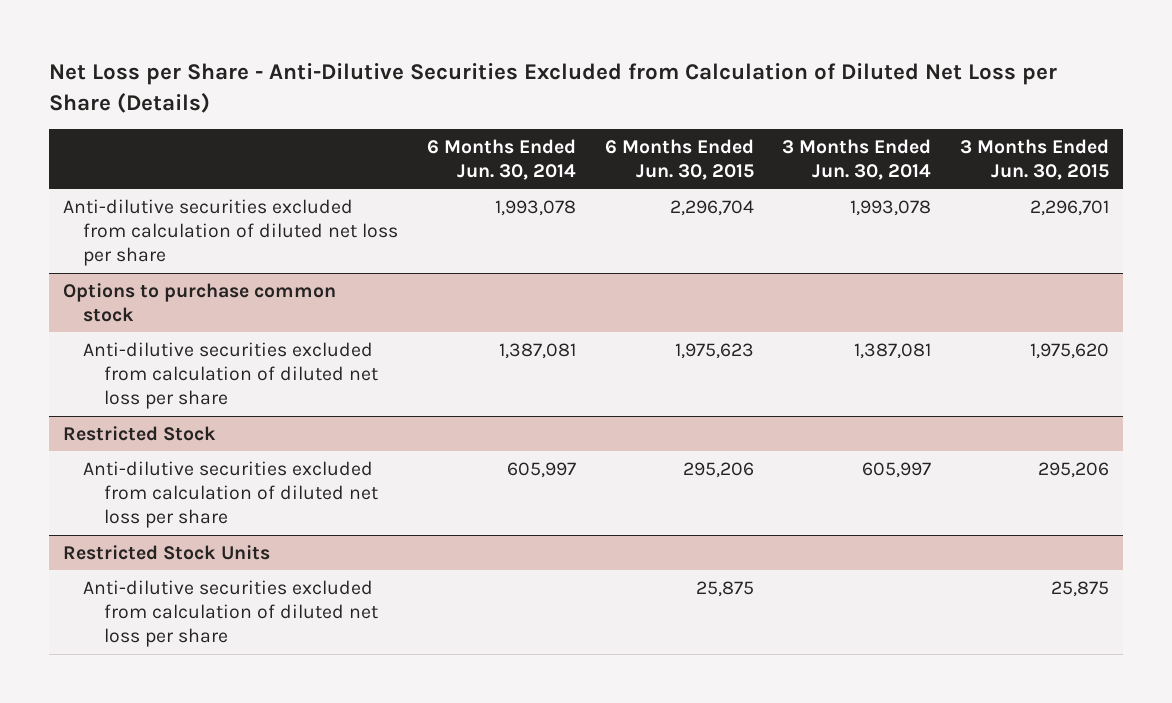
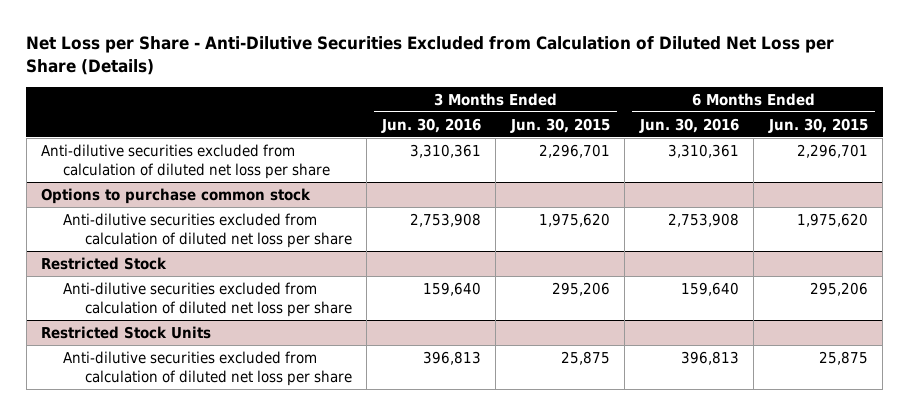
- | 6 Months Ended Jun. 30, 2014 | 6 Months Ended Jun. 30, 2015 | 3 Months Ended Jun. 30, 2014 | 3 Months Ended Jun. 30, 2015
+ | 3 Months Ended Jun. 30, 2016 | 3 Months Ended Jun. 30, 2015 | 6 Months Ended Jun. 30, 2016 | 6 Months Ended Jun. 30, 2015
- Anti-dilutive securities excluded from calculation of diluted net loss per share | 1,993,078 | 2,296,704 | 1,993,078 | 2,296,701
+ Anti-dilutive securities excluded from calculation of diluted net loss per share | 3,310,361 | 2,296,701 | 3,310,361 | 2,296,701
@ Options to purchase common stock
- Anti-dilutive securities excluded from calculation of diluted net loss per share | 1,387,081 | 1,975,623 | 1,387,081 | 1,975,620
+ Anti-dilutive securities excluded from calculation of diluted net loss per share | 2,753,908 | 1,975,620 | 2,753,908 | 1,975,620

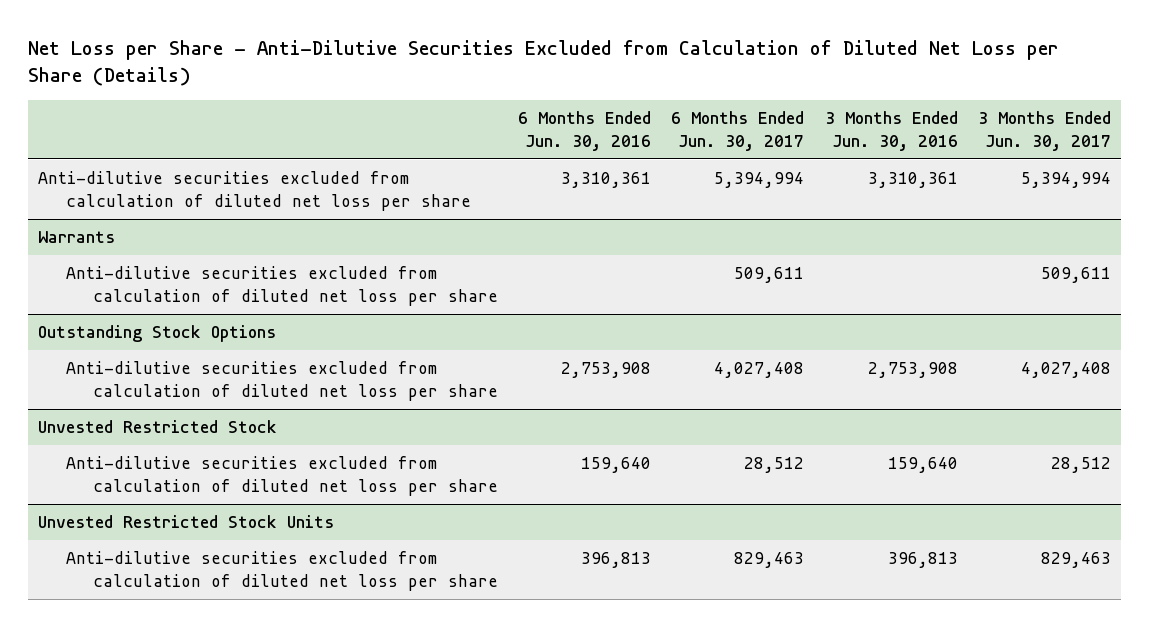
- | 3 Months Ended Jun. 30, 2016 | 3 Months Ended Jun. 30, 2015 | 6 Months Ended Jun. 30, 2016 | 6 Months Ended Jun. 30, 2015
+ | 6 Months Ended Jun. 30, 2016 | 6 Months Ended Jun. 30, 2017 | 3 Months Ended Jun. 30, 2016 | 3 Months Ended Jun. 30, 2017
- Options to purchase common stock
+ Warrants
+ Anti-dilutive securities excluded from calculation of diluted net loss per share | | 509,611 | | 509,611
+ Outstanding Stock Options
- Restricted Stock
+ Unvested Restricted Stock
- Restricted Stock Units
+ Unvested Restricted Stock Units

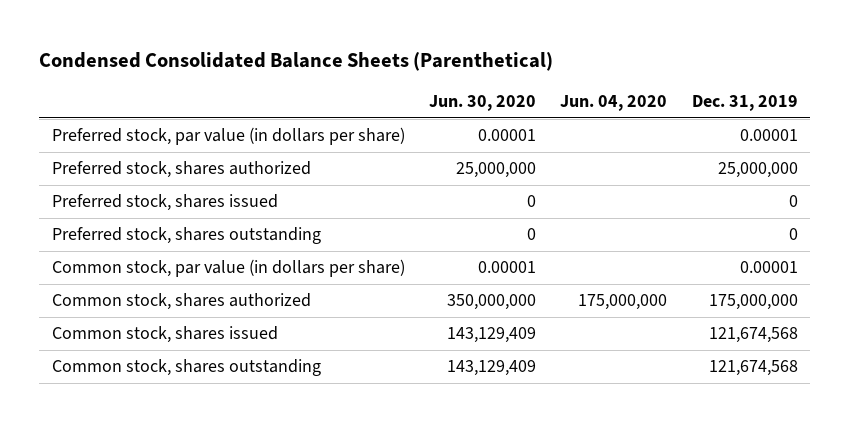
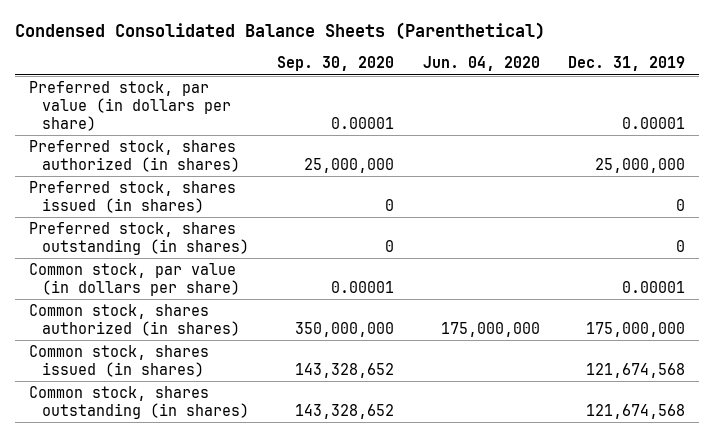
- | Jun. 30, 2020 | Jun. 04, 2020 | Dec. 31, 2019
+ | Sep. 30, 2020 | Jun. 04, 2020 | Dec. 31, 2019
- Preferred stock, shares authorized | 25,000,000 | | 25,000,000
- Preferred stock, shares issued | 0 | | 0
- Preferred stock, shares outstanding | 0 | | 0
+ Preferred stock, shares authorized (in shares) | 25,000,000 | | 25,000,000
+ Preferred stock, shares issued (in shares) | 0 | | 0
+ Preferred stock, shares outstanding (in shares) | 0 | | 0
- Common stock, shares authorized | 350,000,000 | 175,000,000 | 175,000,000
- Common stock, shares issued | 143,129,409 | | 121,674,568
- Common stock, shares outstanding | 143,129,409 | | 121,674,568
+ Common stock, shares authorized (in shares) | 350,000,000 | 175,000,000 | 175,000,000
+ Common stock, shares issued (in shares) | 143,328,652 | | 121,674,568
+ Common stock, shares outstanding (in shares) | 143,328,652 | | 121,674,568

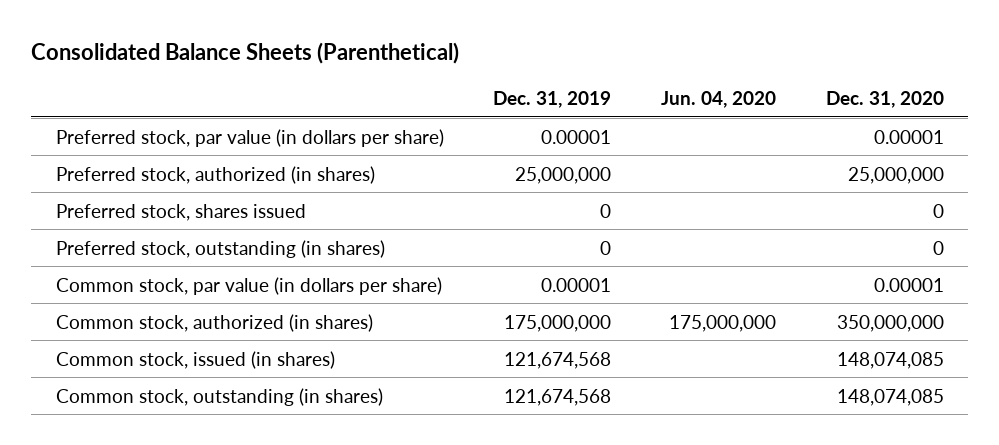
- Condensed Consolidated Balance Sheets (Parenthetical)
+ Consolidated Balance Sheets (Parenthetical)
- | Sep. 30, 2020 | Jun. 04, 2020 | Dec. 31, 2019
+ | Dec. 31, 2019 | Jun. 04, 2020 | Dec. 31, 2020
- Preferred stock, shares authorized (in shares) | 25,000,000 | | 25,000,000
- Preferred stock, shares issued (in shares) | 0 | | 0
- Preferred stock, shares outstanding (in shares) | 0 | | 0
+ Preferred stock, authorized (in shares) | 25,000,000 | | 25,000,000
+ Preferred stock, shares issued | 0 | | 0
+ Preferred stock, outstanding (in shares) | 0 | | 0
- Common stock, shares authorized (in shares) | 350,000,000 | 175,000,000 | 175,000,000
- Common stock, shares issued (in shares) | 143,328,652 | | 121,674,568
- Common stock, shares outstanding (in shares) | 143,328,652 | | 121,674,568
+ Common stock, authorized (in shares) | 175,000,000 | 175,000,000 | 350,000,000
+ Common stock, issued (in shares) | 121,674,568 | | 148,074,085
+ Common stock, outstanding (in shares) | 121,674,568 | | 148,074,085

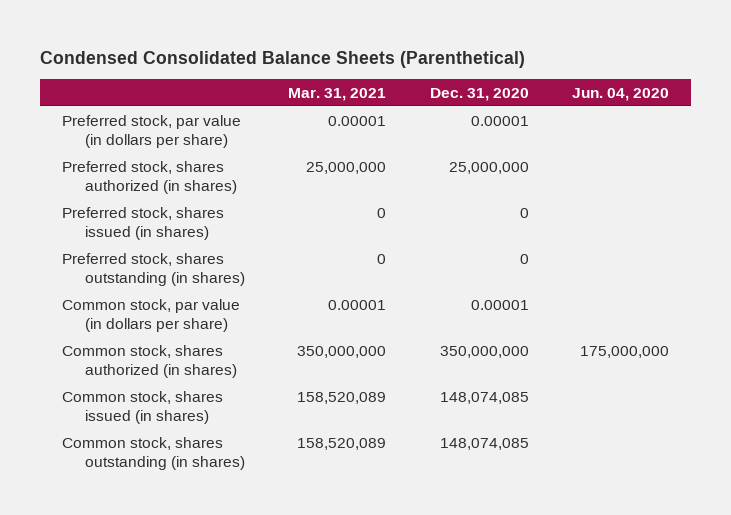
- Consolidated Balance Sheets (Parenthetical)
+ Condensed Consolidated Balance Sheets (Parenthetical)
- | Dec. 31, 2019 | Jun. 04, 2020 | Dec. 31, 2020
+ | Mar. 31, 2021 | Dec. 31, 2020 | Jun. 04, 2020
- Preferred stock, authorized (in shares) | 25,000,000 | | 25,000,000
- Preferred stock, shares issued | 0 | | 0
- Preferred stock, outstanding (in shares) | 0 | | 0
+ Preferred stock, shares authorized (in shares) | 25,000,000 | 25,000,000 |
+ Preferred stock, shares issued (in shares) | 0 | 0 |
+ Preferred stock, shares outstanding (in shares) | 0 | 0 |
- Common stock, authorized (in shares) | 175,000,000 | 175,000,000 | 350,000,000
- Common stock, issued (in shares) | 121,674,568 | | 148,074,085
- Common stock, outstanding (in shares) | 121,674,568 | | 148,074,085
+ Common stock, shares authorized (in shares) | 350,000,000 | 350,000,000 | 175,000,000
+ Common stock, shares issued (in shares) | 158,520,089 | 148,074,085 |
+ Common stock, shares outstanding (in shares) | 158,520,089 | 148,074,085 |

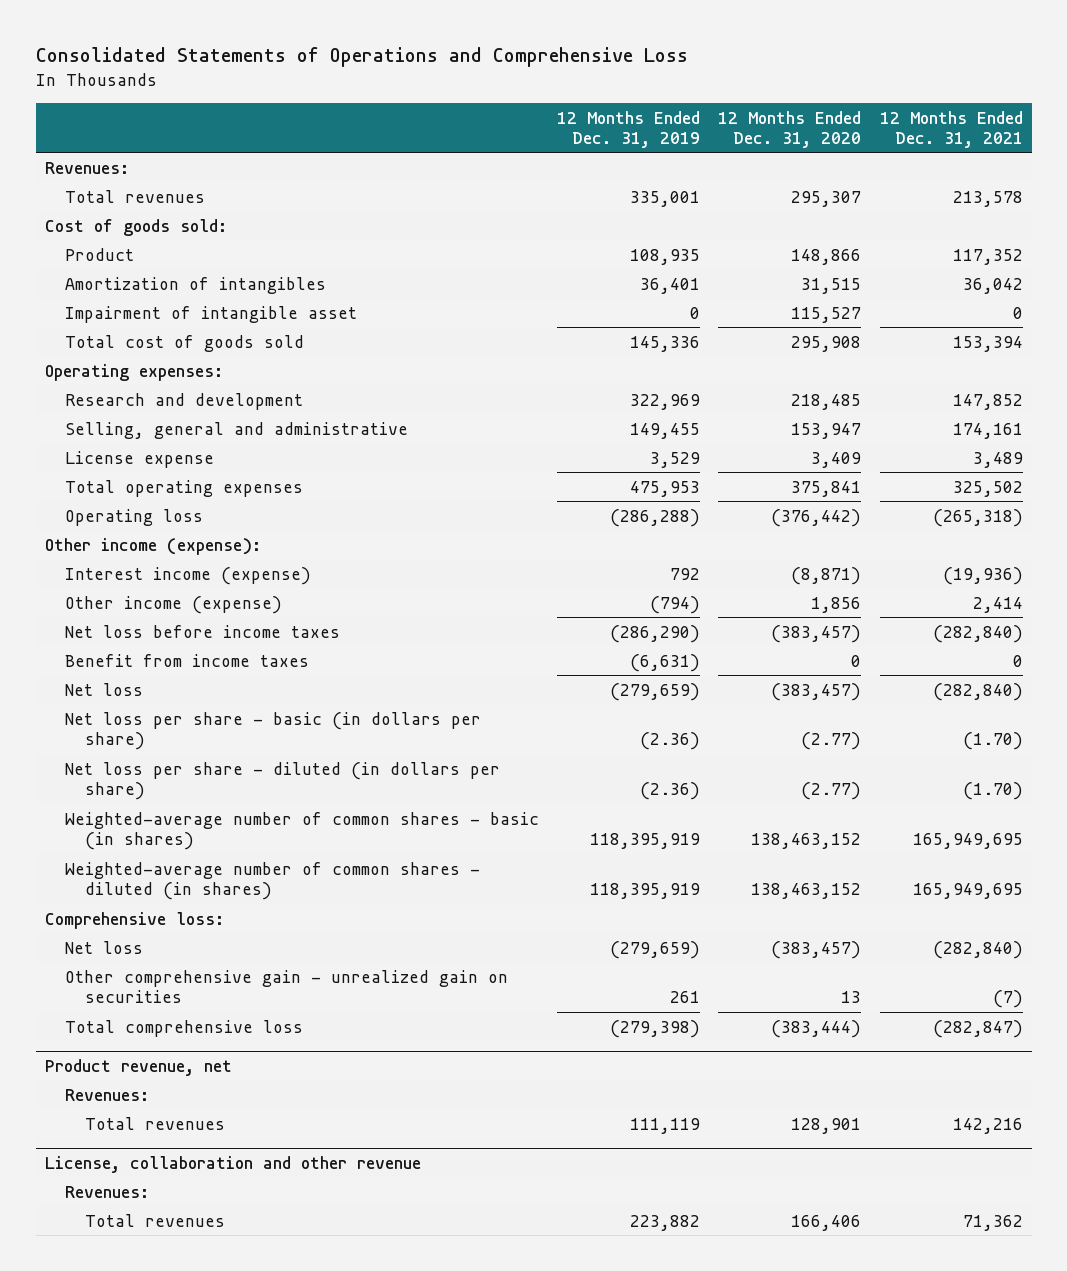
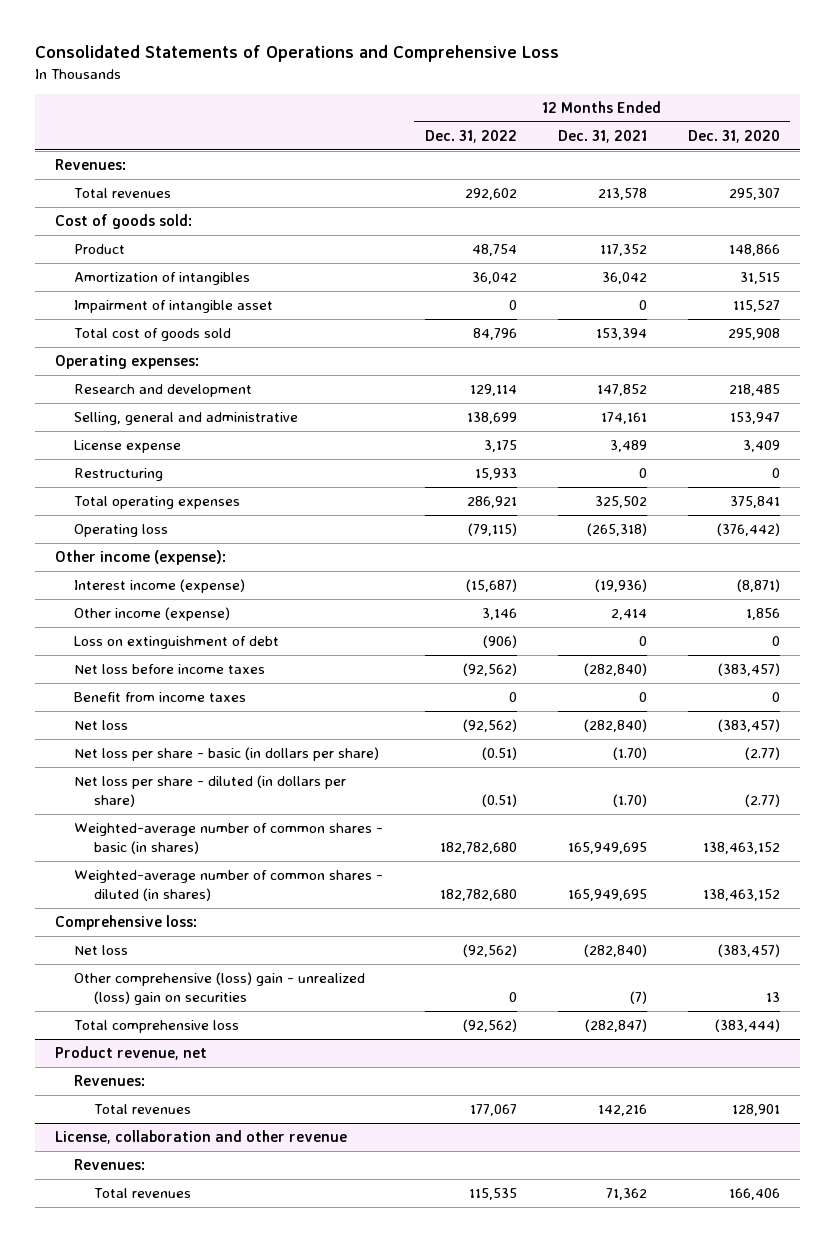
- | 12 Months Ended Dec. 31, 2019 | 12 Months Ended Dec. 31, 2020 | 12 Months Ended Dec. 31, 2021
+ | 12 Months Ended Dec. 31, 2022 | 12 Months Ended Dec. 31, 2021 | 12 Months Ended Dec. 31, 2020
+ Restructuring | 15,933 | 0 | 0
+ Loss on extinguishment of debt | (906) | 0 | 0
- Other comprehensive gain - unrealized gain on securities | 261 | 13 | (7)
+ Other comprehensive (loss) gain - unrealized (loss) gain on securities | 0 | (7) | 13

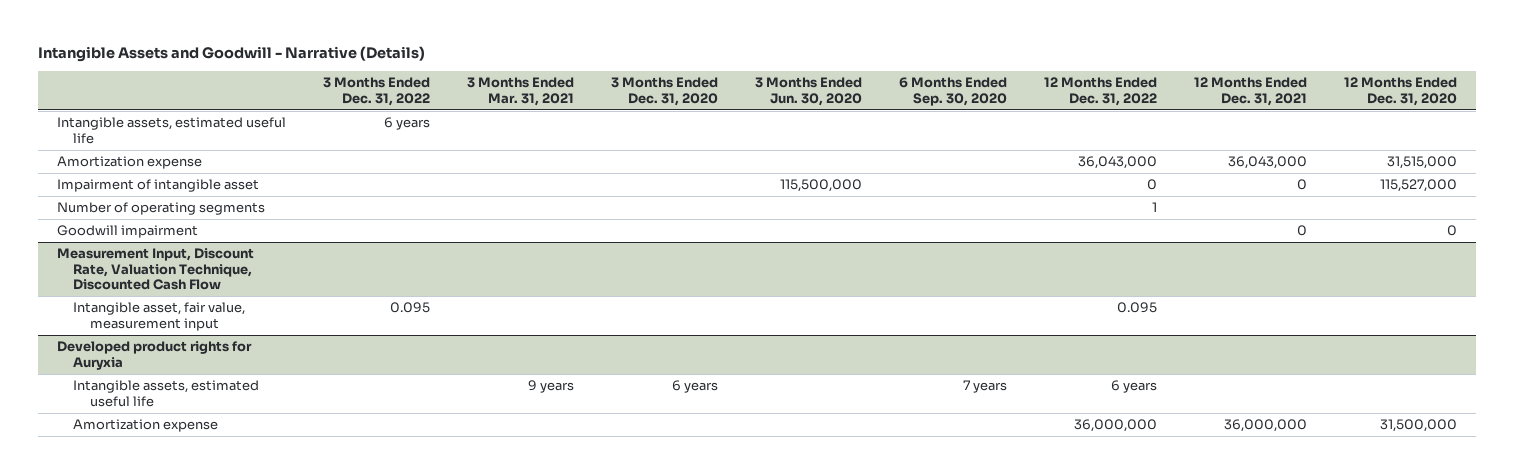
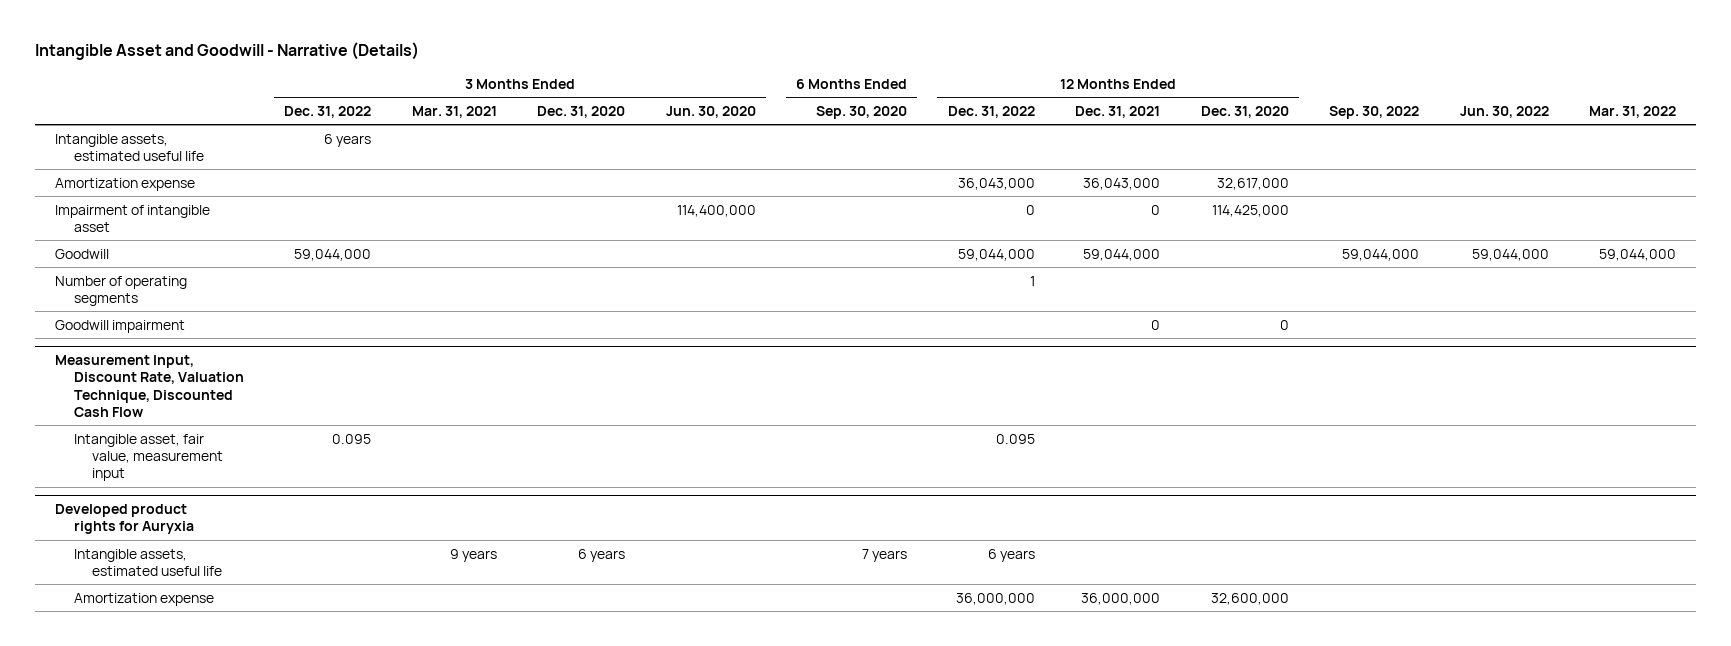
- Intangible Assets and Goodwill - Narrative (Details)
+ Intangible Asset and Goodwill - Narrative (Details)
- | 3 Months Ended Dec. 31, 2022 | 3 Months Ended Mar. 31, 2021 | 3 Months Ended Dec. 31, 2020 | 3 Months Ended Jun. 30, 2020 | 6 Months Ended Sep. 30, 2020 | 12 Months Ended Dec. 31, 2022 | 12 Months Ended Dec. 31, 2021 | 12 Months Ended Dec. 31, 2020
+ | 3 Months Ended Dec. 31, 2022 | 3 Months Ended Mar. 31, 2021 | 3 Months Ended Dec. 31, 2020 | 3 Months Ended Jun. 30, 2020 | 6 Months Ended Sep. 30, 2020 | 12 Months Ended Dec. 31, 2022 | 12 Months Ended Dec. 31, 2021 | 12 Months Ended Dec. 31, 2020 | Sep. 30, 2022 | Jun. 30, 2022 | Mar. 31, 2022
- Amortization expense | | | | | | 36,043,000 | 36,043,000 | 31,515,000
- Impairment of intangible asset | | | | 115,500,000 | | 0 | 0 | 115,527,000
+ Amortization expense | | | | | | 36,043,000 | 36,043,000 | 32,617,000 | | |
+ Impairment of intangible asset | | | | 114,400,000 | | 0 | 0 | 114,425,000 | | |
+ Goodwill | 59,044,000 | | | | | 59,044,000 | 59,044,000 | | 59,044,000 | 59,044,000 | 59,044,000
@ Developed product rights for Auryxia
- Amortization expense | | | | | | 36,000,000 | 36,000,000 | 31,500,000
+ Amortization expense | | | | | | 36,000,000 | 36,000,000 | 32,600,000 | | |

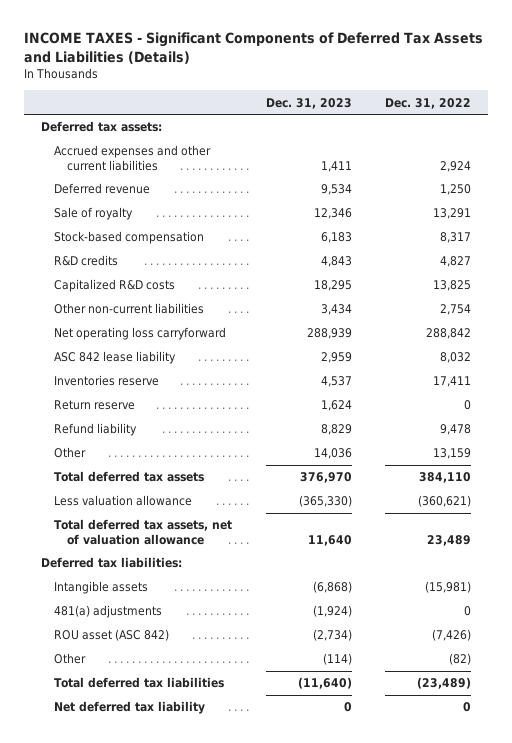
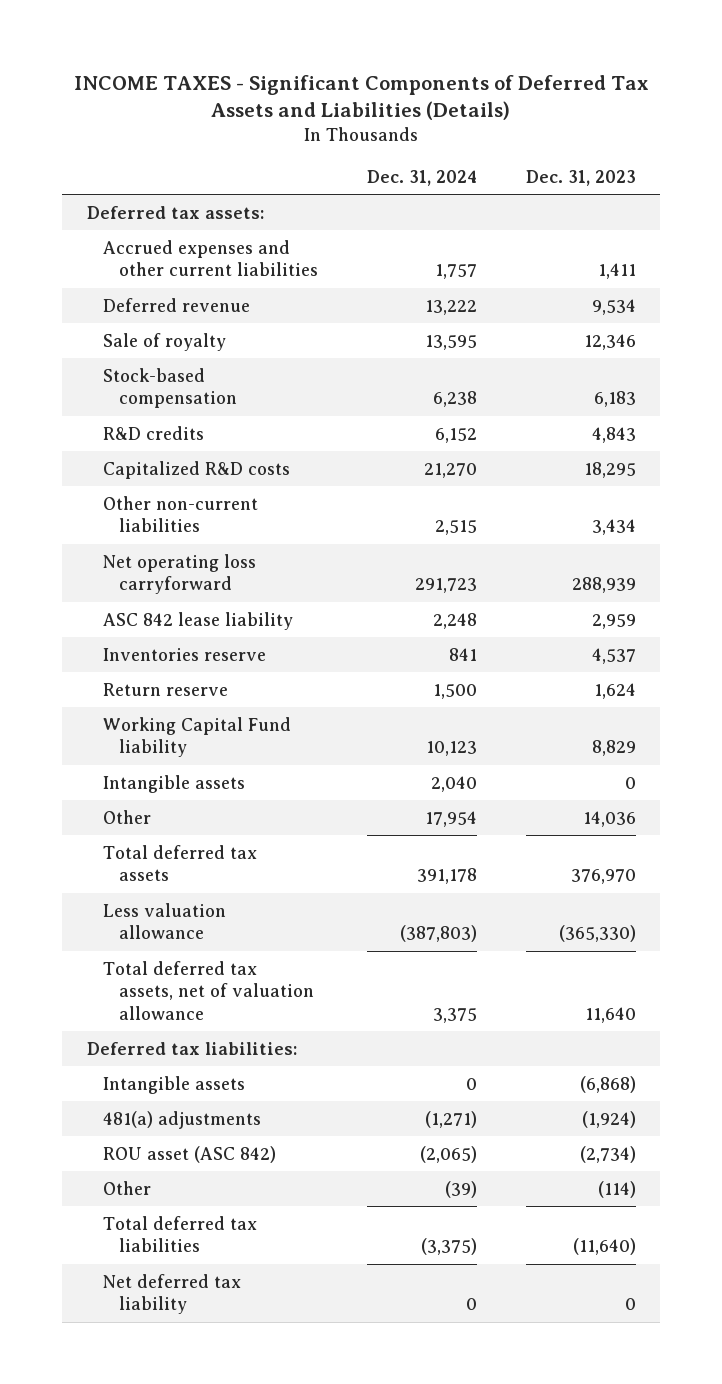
- | Dec. 31, 2023 | Dec. 31, 2022
+ | Dec. 31, 2024 | Dec. 31, 2023
- Refund liability | 8,829 | 9,478
+ Working Capital Fund liability | 10,123 | 8,829
+ Intangible assets | 2,040 | 0

